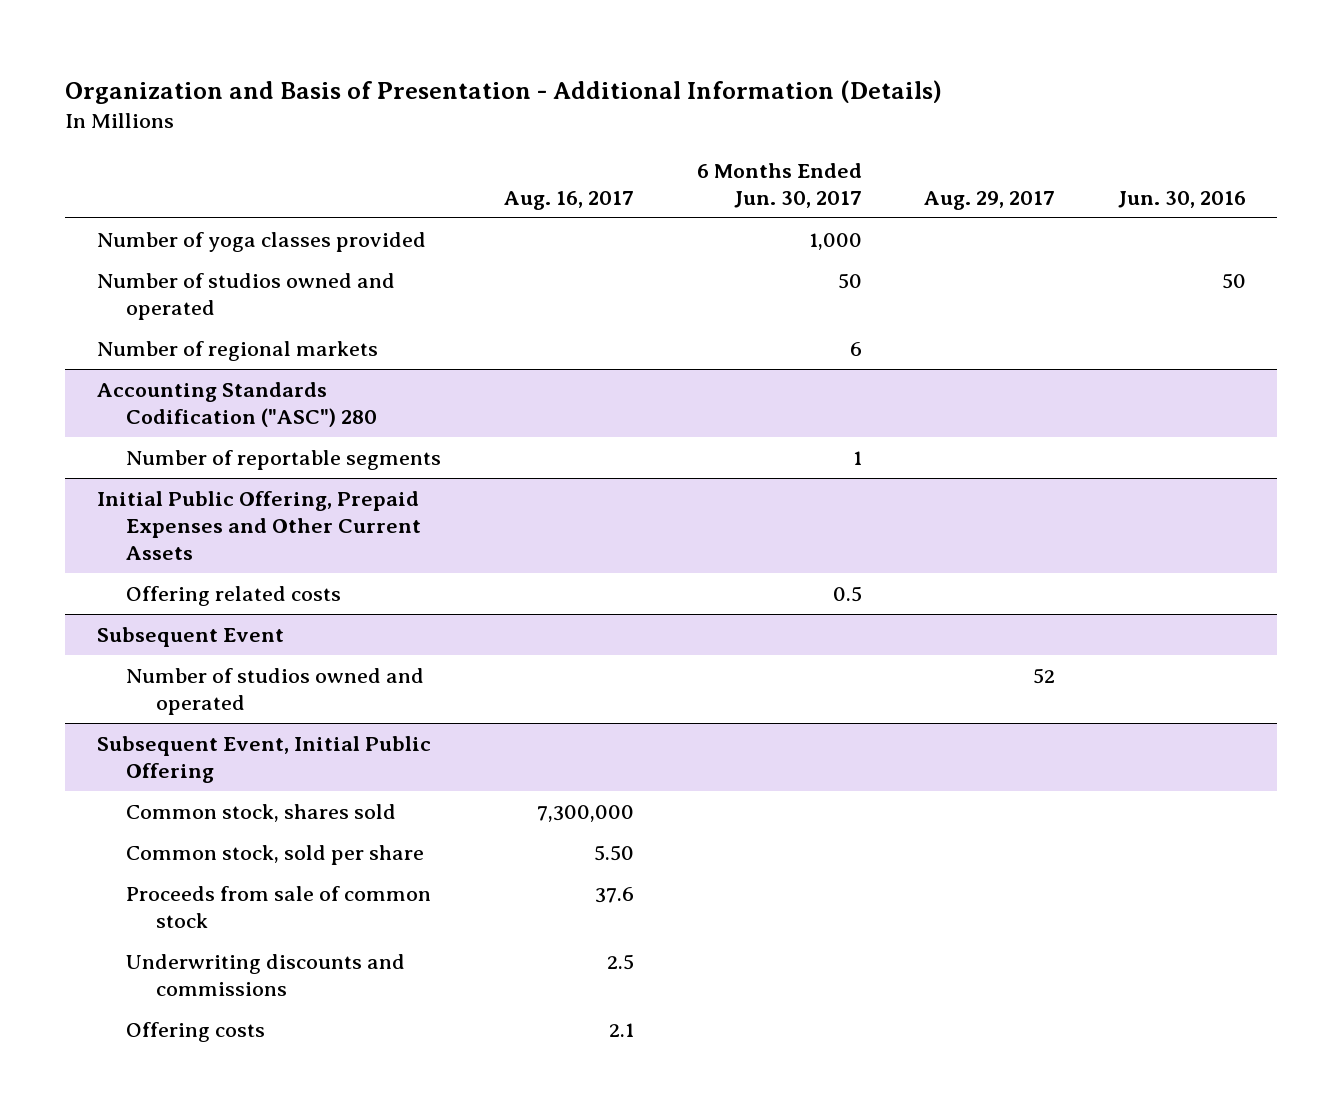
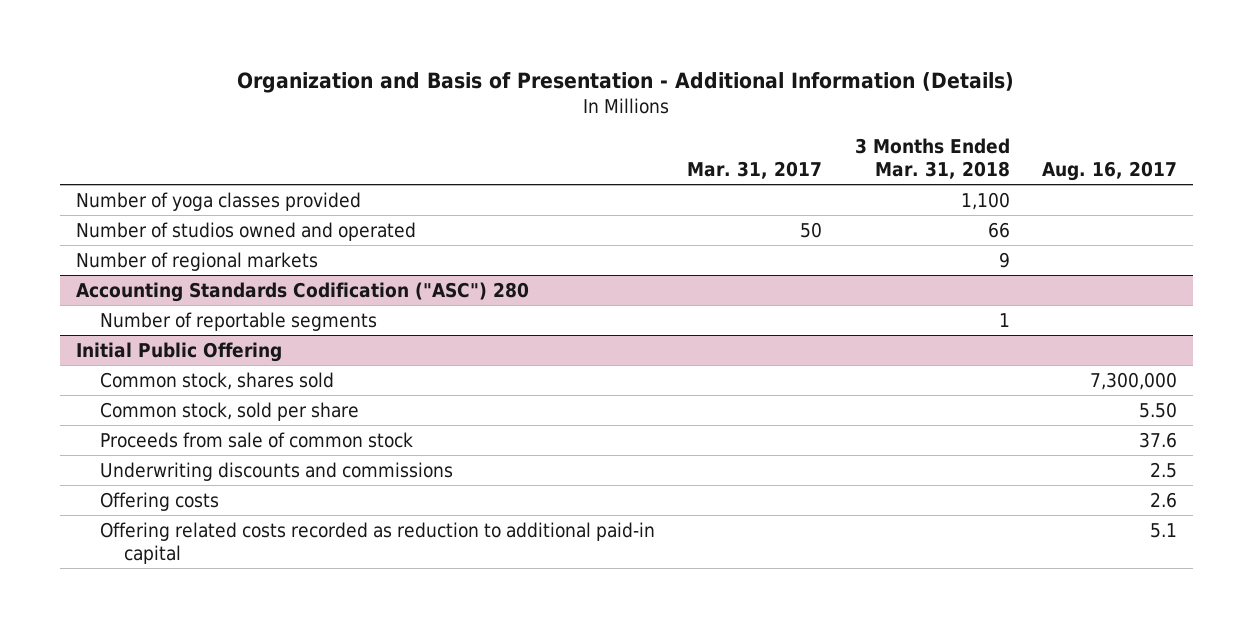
- | Aug. 16, 2017 | 6 Months Ended Jun. 30, 2017 | Aug. 29, 2017 | Jun. 30, 2016
+ | Mar. 31, 2017 | 3 Months Ended Mar. 31, 2018 | Aug. 16, 2017
- Initial Public Offering, Prepaid Expenses and Other Current Assets
- Offering related costs | | 0.5 | |
- Subsequent Event
- Number of studios owned and operated | | | 52 |
- Subsequent Event, Initial Public Offering
+ Initial Public Offering
- Offering costs | 2.1 | | |
+ Offering costs | | | 2.6
+ Offering related costs recorded as reduction to additional paid-in capital | | | 5.1

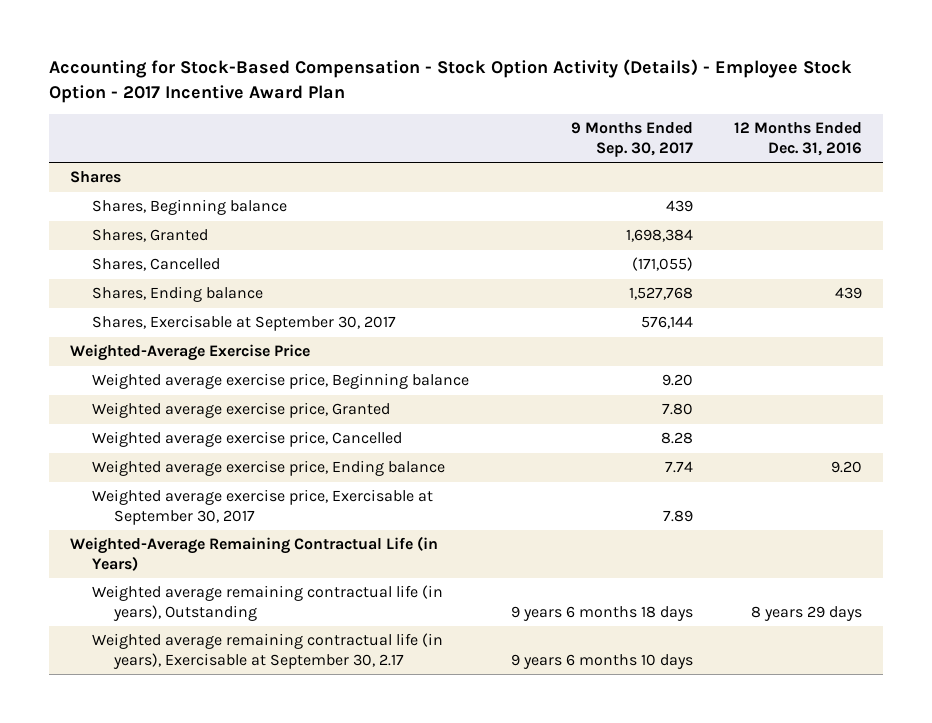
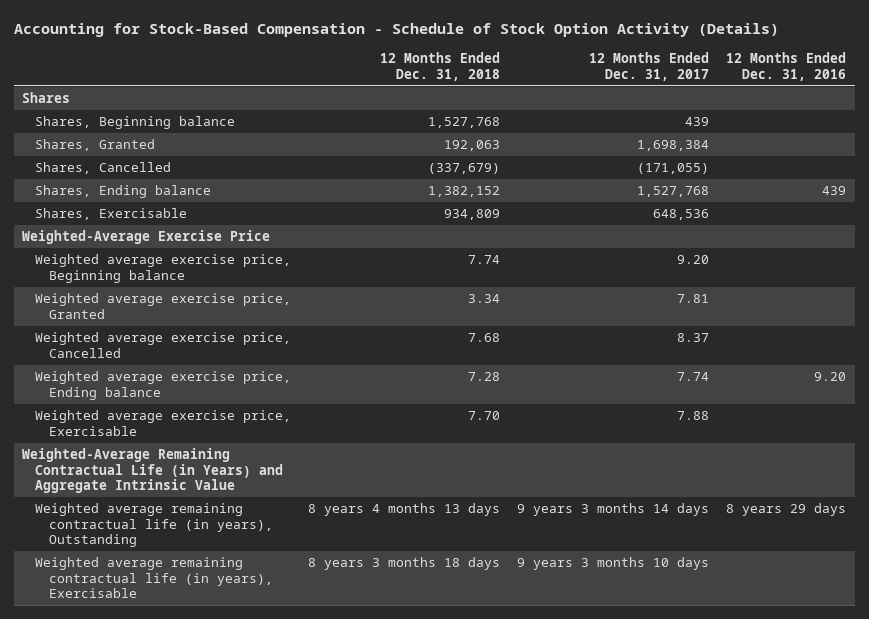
- Accounting for Stock-Based Compensation - Stock Option Activity (Details) - Employee Stock Option - 2017 Incentive Award Plan
+ Accounting for Stock-Based Compensation - Schedule of Stock Option Activity (Details)
- | 9 Months Ended Sep. 30, 2017 | 12 Months Ended Dec. 31, 2016
+ | 12 Months Ended Dec. 31, 2018 | 12 Months Ended Dec. 31, 2017 | 12 Months Ended Dec. 31, 2016
- Shares, Exercisable at September 30, 2017 | 576,144 |
+ Shares, Exercisable | 934,809 | 648,536 |
- Weighted average exercise price, Exercisable at September 30, 2017 | 7.89 |
- Weighted-Average Remaining Contractual Life (in Years)
+ Weighted average exercise price, Exercisable | 7.70 | 7.88 |
+ Weighted-Average Remaining Contractual Life (in Years) and Aggregate Intrinsic Value
- Weighted average remaining contractual life (in years), Exercisable at September 30, 2.17 | 9 years 6 months 10 days |
+ Weighted average remaining contractual life (in years), Exercisable | 8 years 3 months 18 days | 9 years 3 months 10 days |

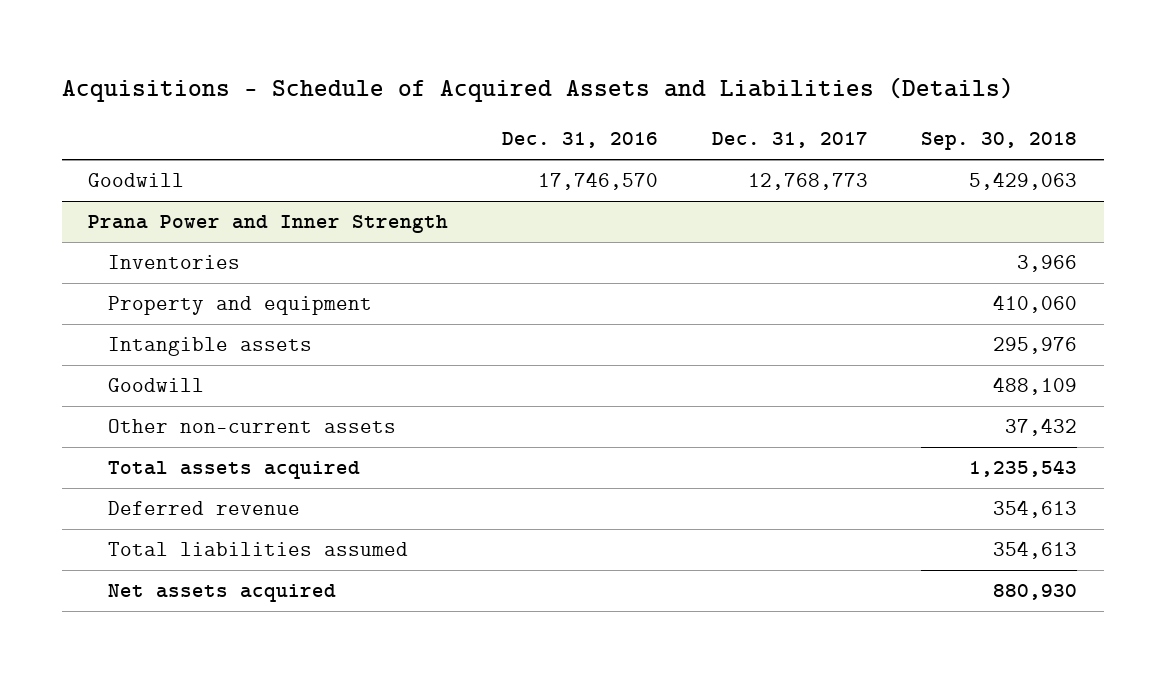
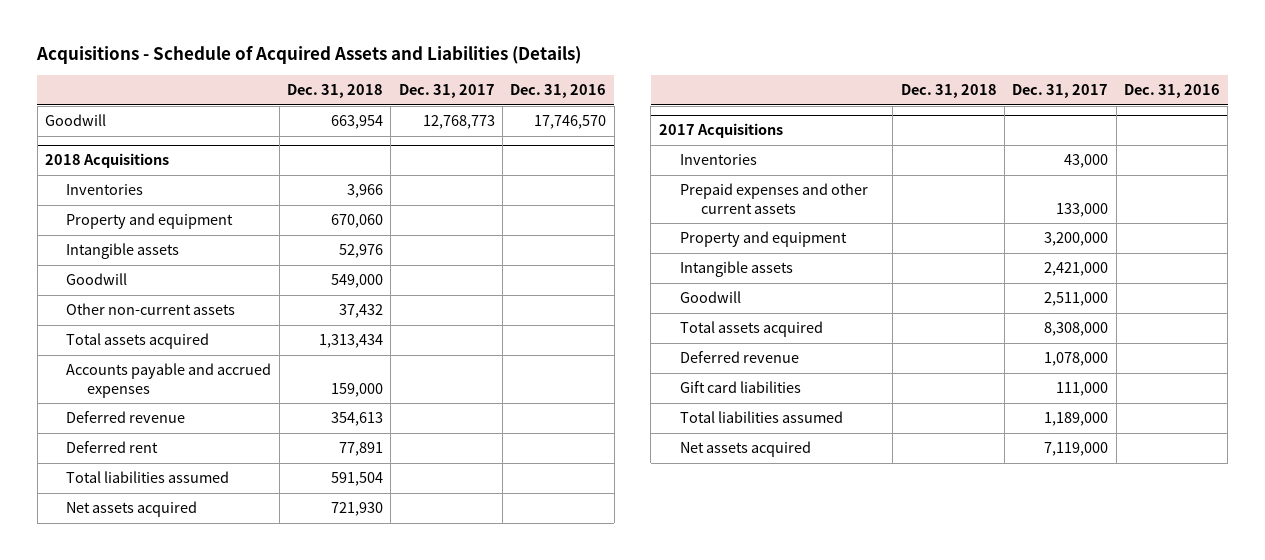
- | Dec. 31, 2016 | Dec. 31, 2017 | Sep. 30, 2018
+ | Dec. 31, 2018 | Dec. 31, 2017 | Dec. 31, 2016
- Prana Power and Inner Strength
- Inventories | | | 3,966
- Property and equipment | | | 410,060
- Intangible assets | | | 295,976
- Goodwill | | | 488,109
- Other non-current assets | | | 37,432
- Total assets acquired | | | 1,235,543
- Deferred revenue | | | 354,613
- Total liabilities assumed | | | 354,613
- Net assets acquired | | | 880,930
+ 2018 Acquisitions
+ Inventories | 3,966 | |
+ Property and equipment | 670,060 | |
+ Intangible assets | 52,976 | |
+ Goodwill | 549,000 | |
+ Other non-current assets | 37,432 | |
+ Total assets acquired | 1,313,434 | |
+ Accounts payable and accrued expenses | 159,000 | |
+ Deferred revenue | 354,613 | |
+ Deferred rent | 77,891 | |
+ Total liabilities assumed | 591,504 | |
+ Net assets acquired | 721,930 | |
+ 2017 Acquisitions
+ Inventories | | 43,000 |
+ Prepaid expenses and other current assets | | 133,000 |
+ Property and equipment | | 3,200,000 |
+ Intangible assets | | 2,421,000 |
+ Goodwill | | 2,511,000 |
+ Total assets acquired | | 8,308,000 |
+ Deferred revenue | | 1,078,000 |
+ Gift card liabilities | | 111,000 |
+ Total liabilities assumed | | 1,189,000 |
+ Net assets acquired | | 7,119,000 |

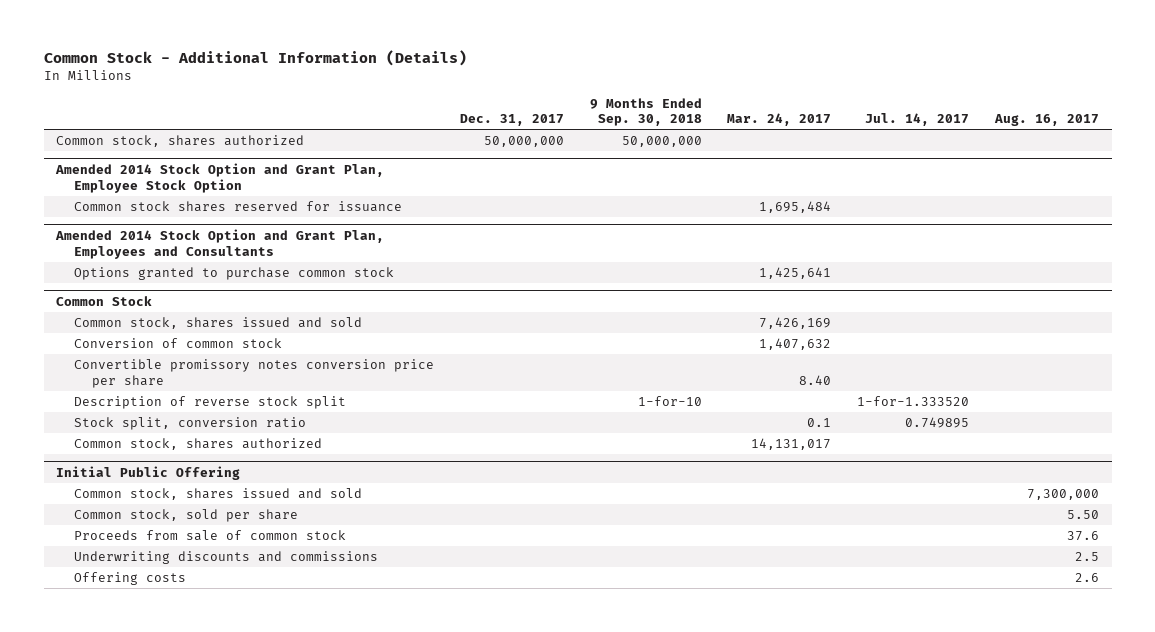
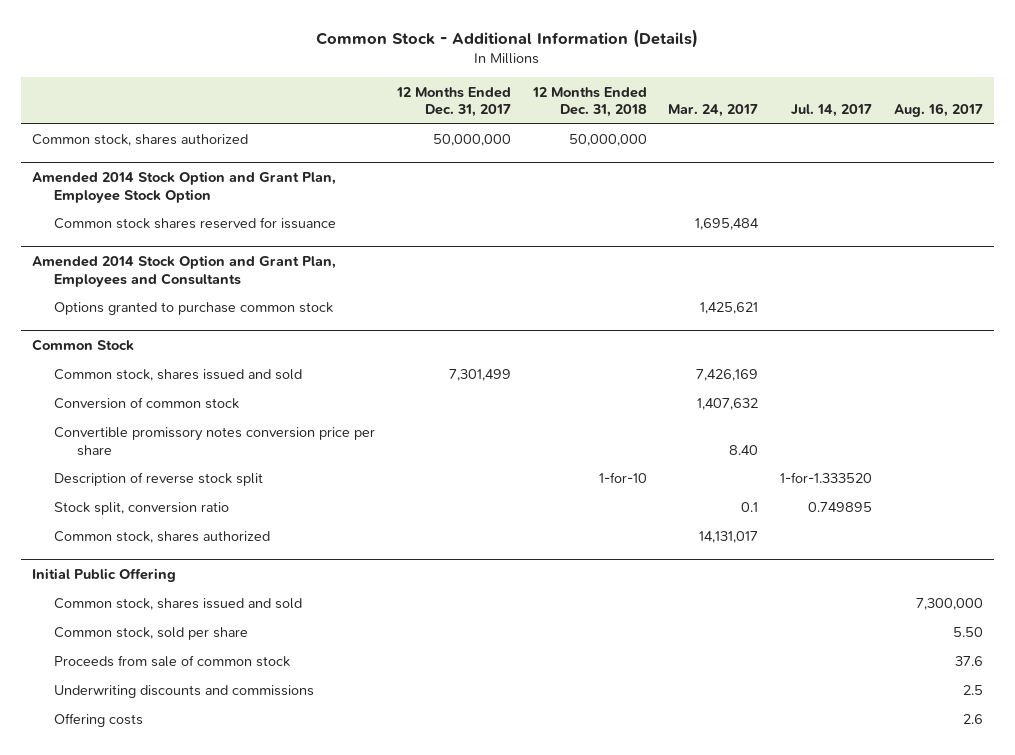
- | Dec. 31, 2017 | 9 Months Ended Sep. 30, 2018 | Mar. 24, 2017 | Jul. 14, 2017 | Aug. 16, 2017
+ | 12 Months Ended Dec. 31, 2017 | 12 Months Ended Dec. 31, 2018 | Mar. 24, 2017 | Jul. 14, 2017 | Aug. 16, 2017
@ Amended 2014 Stock Option and Grant Plan, Employees and Consultants
- Options granted to purchase common stock | | | 1,425,641 | |
+ Options granted to purchase common stock | | | 1,425,621 | |

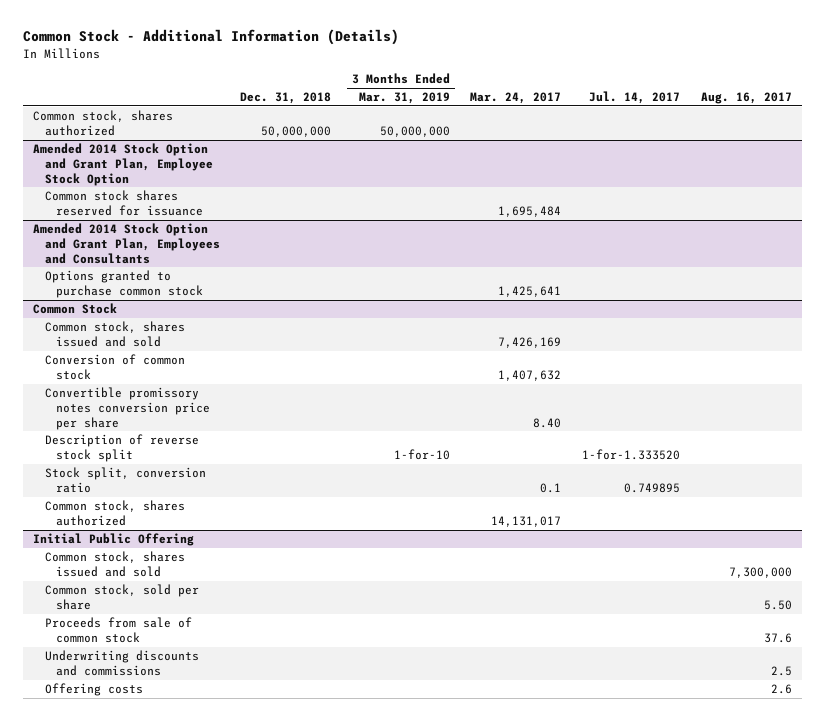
- | 12 Months Ended Dec. 31, 2017 | 12 Months Ended Dec. 31, 2018 | Mar. 24, 2017 | Jul. 14, 2017 | Aug. 16, 2017
+ | Dec. 31, 2018 | 3 Months Ended Mar. 31, 2019 | Mar. 24, 2017 | Jul. 14, 2017 | Aug. 16, 2017
@ Amended 2014 Stock Option and Grant Plan, Employees and Consultants
- Options granted to purchase common stock | | | 1,425,621 | |
+ Options granted to purchase common stock | | | 1,425,641 | |

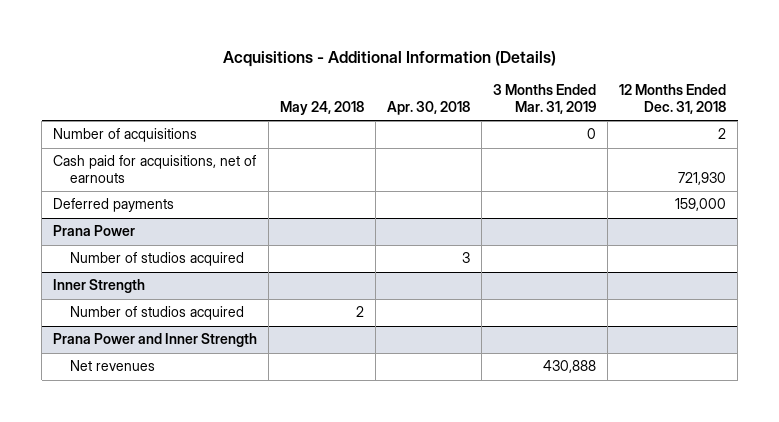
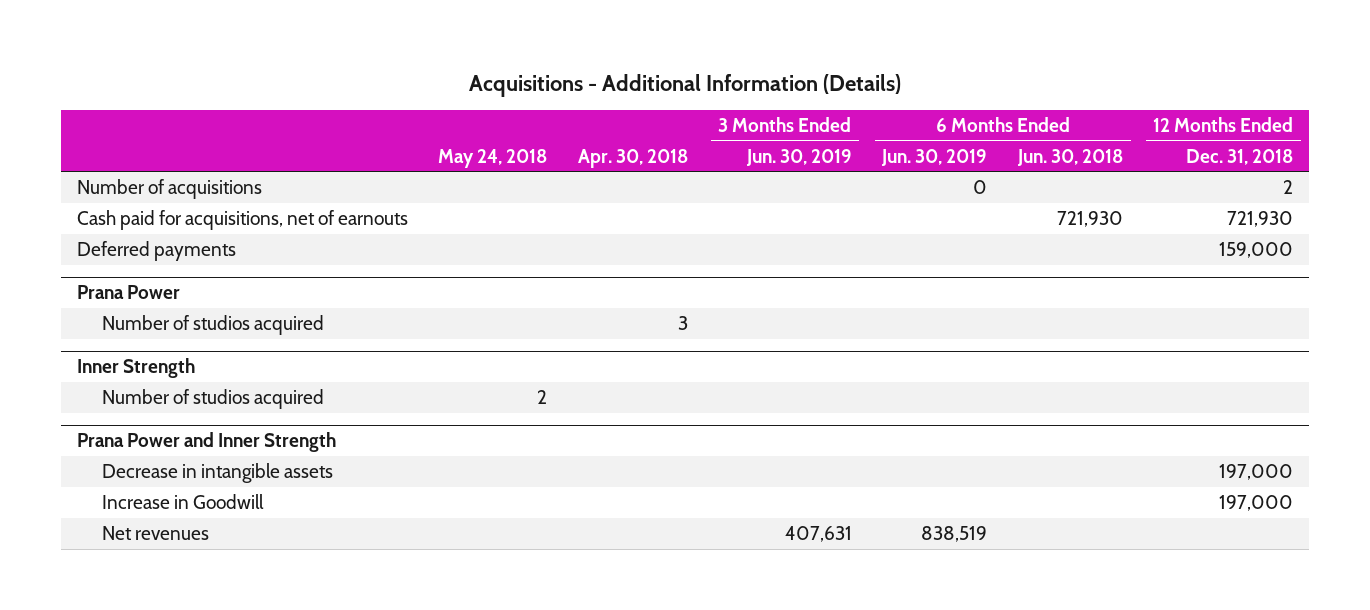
- | May 24, 2018 | Apr. 30, 2018 | 3 Months Ended Mar. 31, 2019 | 12 Months Ended Dec. 31, 2018
+ | May 24, 2018 | Apr. 30, 2018 | 3 Months Ended Jun. 30, 2019 | 6 Months Ended Jun. 30, 2019 | 6 Months Ended Jun. 30, 2018 | 12 Months Ended Dec. 31, 2018
@ Prana Power and Inner Strength
+ Decrease in intangible assets | | | | | | 197,000
+ Increase in Goodwill | | | | | | 197,000

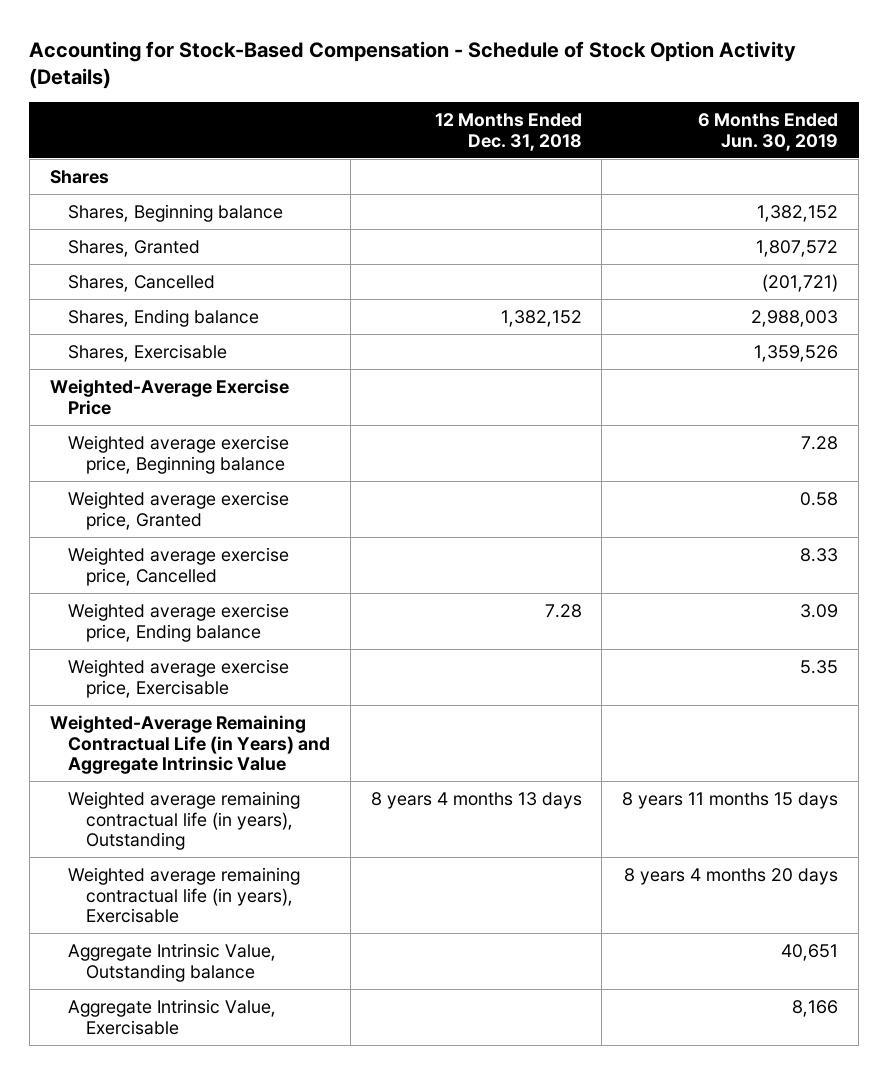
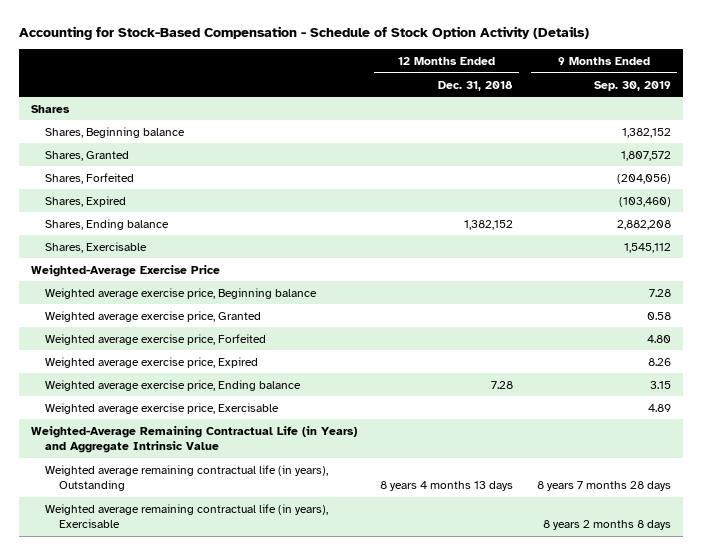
- | 12 Months Ended Dec. 31, 2018 | 6 Months Ended Jun. 30, 2019
+ | 12 Months Ended Dec. 31, 2018 | 9 Months Ended Sep. 30, 2019
- Shares, Cancelled | | (201,721)
+ Shares, Forfeited | | (204,056)
+ Shares, Expired | | (103,460)
- Weighted average exercise price, Cancelled | | 8.33
+ Weighted average exercise price, Forfeited | | 4.80
+ Weighted average exercise price, Expired | | 8.26
- Aggregate Intrinsic Value, Outstanding balance | | 40,651
- Aggregate Intrinsic Value, Exercisable | | 8,166

